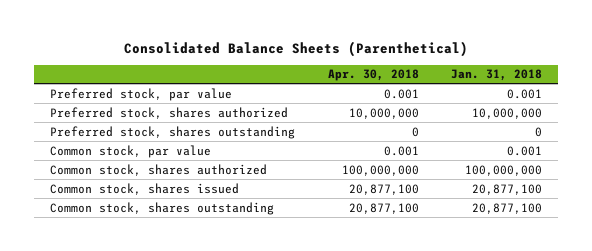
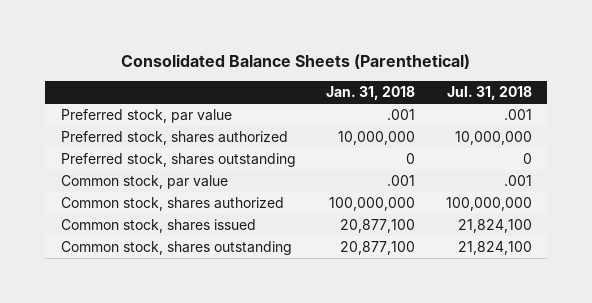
- | Apr. 30, 2018 | Jan. 31, 2018
+ | Jan. 31, 2018 | Jul. 31, 2018
- Preferred stock, par value | 0.001 | 0.001
+ Preferred stock, par value | .001 | .001
- Common stock, par value | 0.001 | 0.001
+ Common stock, par value | .001 | .001

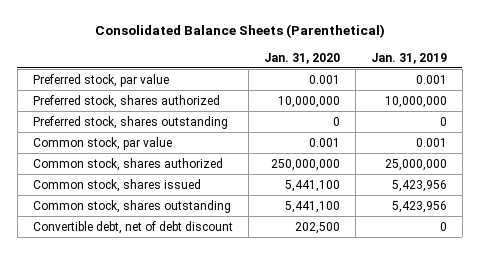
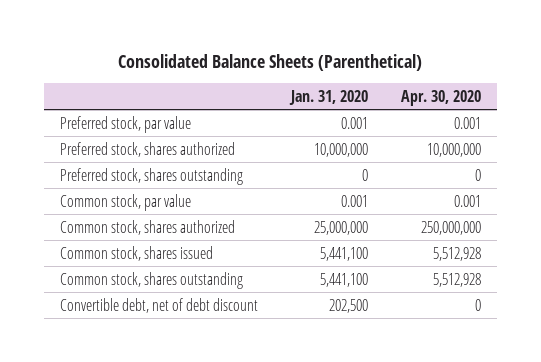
- | Jan. 31, 2020 | Jan. 31, 2019
+ | Jan. 31, 2020 | Apr. 30, 2020
- Common stock, shares authorized | 250,000,000 | 25,000,000
+ Common stock, shares authorized | 25,000,000 | 250,000,000

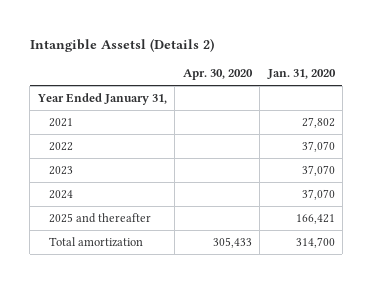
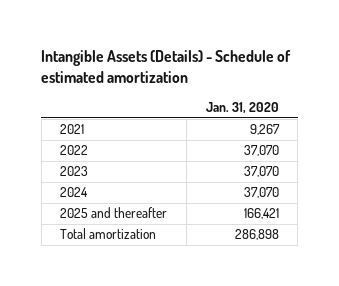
- Intangible Assetsl (Details 2)
+ Intangible Assets (Details) - Schedule of estimated amortization
- | Apr. 30, 2020 | Jan. 31, 2020
+ | Jan. 31, 2020
- Year Ended January 31,
- 2021 | | 27,802
+ 2021 | 9,267
- Total amortization | 305,433 | 314,700
+ Total amortization | 286,898

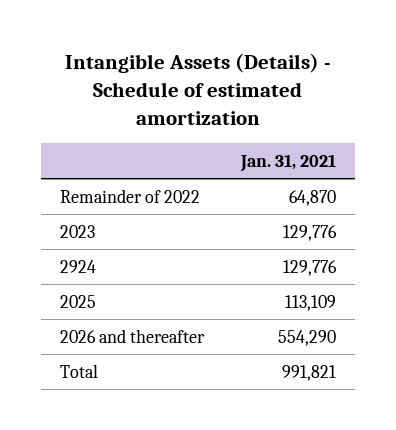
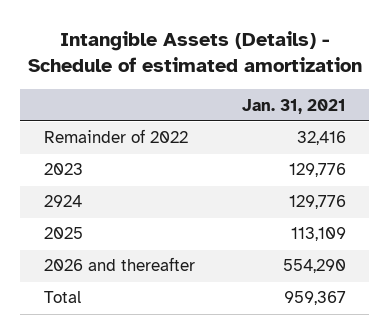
- Remainder of 2022 | 64,870
+ Remainder of 2022 | 32,416
- Total | 991,821
+ Total | 959,367

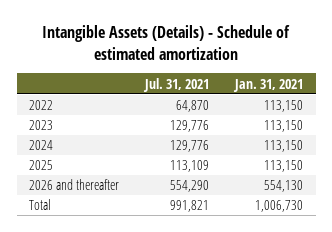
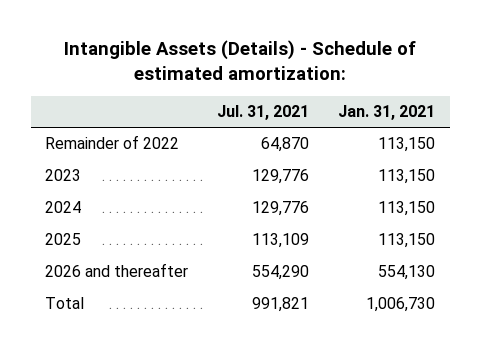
- Intangible Assets (Details) - Schedule of estimated amortization
+ Intangible Assets (Details) - Schedule of estimated amortization:
- 2022 | 64,870 | 113,150
+ Remainder of 2022 | 64,870 | 113,150

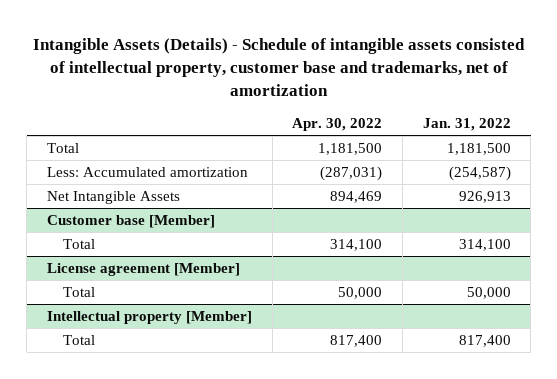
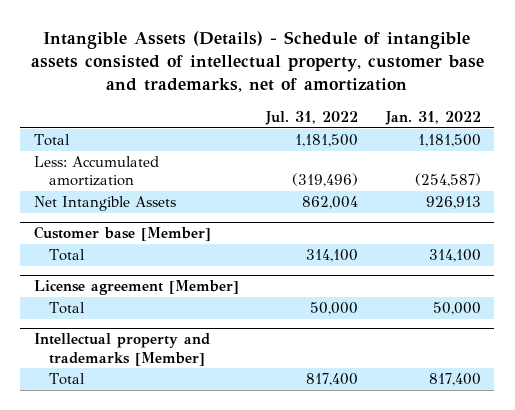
- | Apr. 30, 2022 | Jan. 31, 2022
+ | Jul. 31, 2022 | Jan. 31, 2022
- Intellectual property [Member]
+ Intellectual property and trademarks [Member]

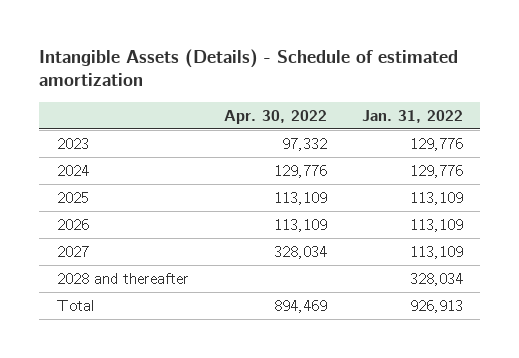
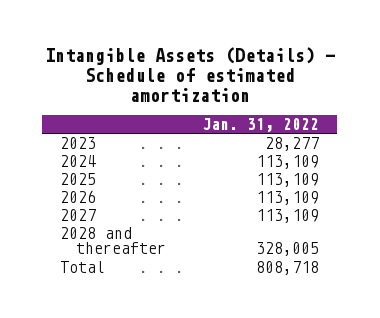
- | Apr. 30, 2022 | Jan. 31, 2022
+ | Jan. 31, 2022
- 2023 | 97,332 | 129,776
- 2024 | 129,776 | 129,776
+ 2023 | 28,277
+ 2024 | 113,109
- 2028 and thereafter | | 328,034
- Total | 894,469 | 926,913
+ 2028 and thereafter | 328,005
+ Total | 808,718

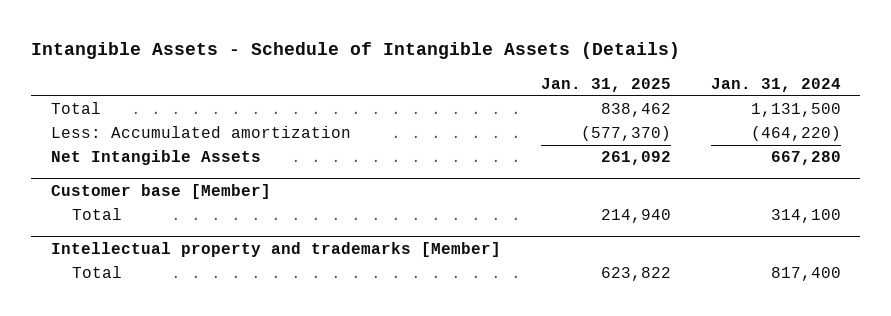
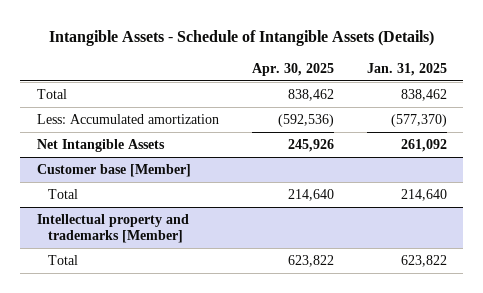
- | Jan. 31, 2025 | Jan. 31, 2024
+ | Apr. 30, 2025 | Jan. 31, 2025
@ Customer base [Member]
- Total | 214,940 | 314,100
+ Total | 214,640 | 214,640

